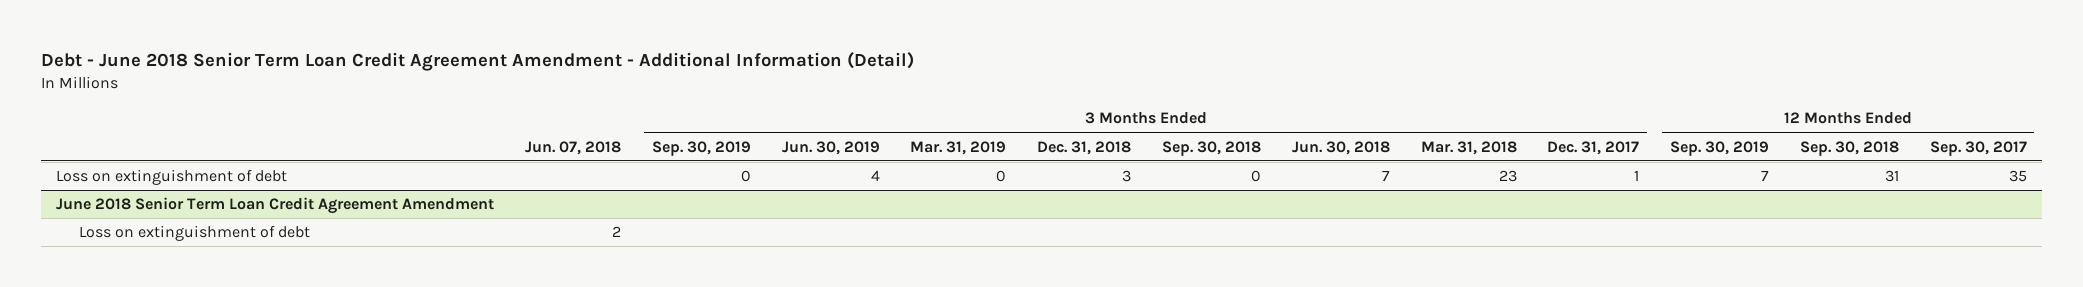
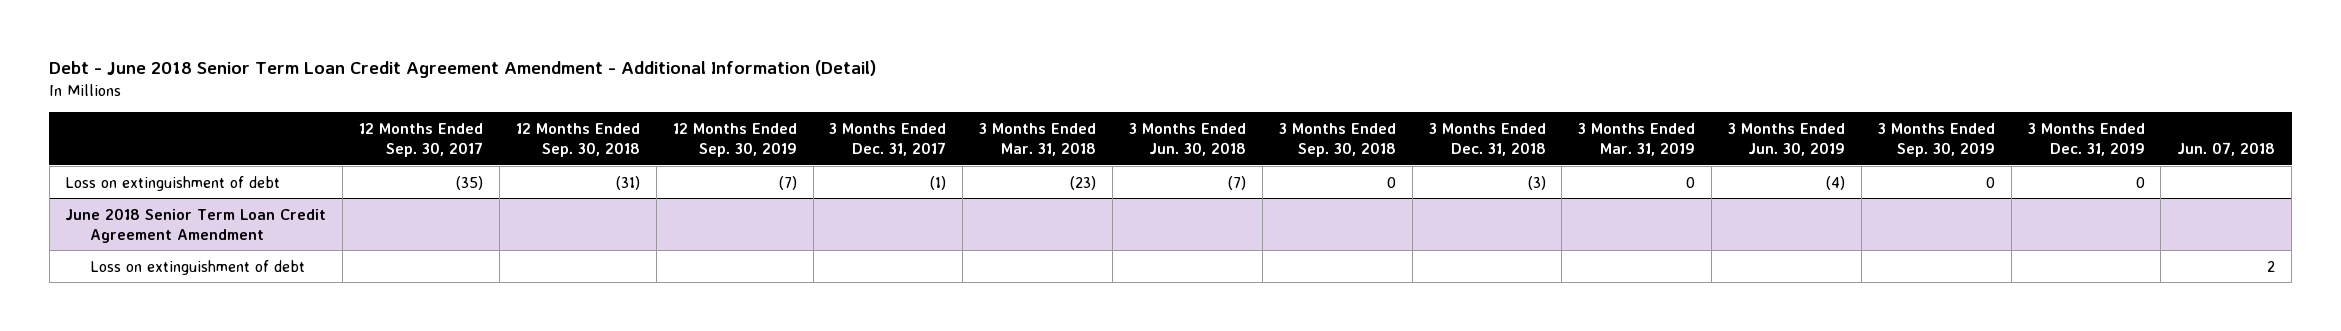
- | Jun. 07, 2018 | 3 Months Ended Sep. 30, 2019 | 3 Months Ended Jun. 30, 2019 | 3 Months Ended Mar. 31, 2019 | 3 Months Ended Dec. 31, 2018 | 3 Months Ended Sep. 30, 2018 | 3 Months Ended Jun. 30, 2018 | 3 Months Ended Mar. 31, 2018 | 3 Months Ended Dec. 31, 2017 | 12 Months Ended Sep. 30, 2019 | 12 Months Ended Sep. 30, 2018 | 12 Months Ended Sep. 30, 2017
+ | 12 Months Ended Sep. 30, 2017 | 12 Months Ended Sep. 30, 2018 | 12 Months Ended Sep. 30, 2019 | 3 Months Ended Dec. 31, 2017 | 3 Months Ended Mar. 31, 2018 | 3 Months Ended Jun. 30, 2018 | 3 Months Ended Sep. 30, 2018 | 3 Months Ended Dec. 31, 2018 | 3 Months Ended Mar. 31, 2019 | 3 Months Ended Jun. 30, 2019 | 3 Months Ended Sep. 30, 2019 | 3 Months Ended Dec. 31, 2019 | Jun. 07, 2018
- Loss on extinguishment of debt | | 0 | 4 | 0 | 3 | 0 | 7 | 23 | 1 | 7 | 31 | 35
+ Loss on extinguishment of debt | (35) | (31) | (7) | (1) | (23) | (7) | 0 | (3) | 0 | (4) | 0 | 0 |

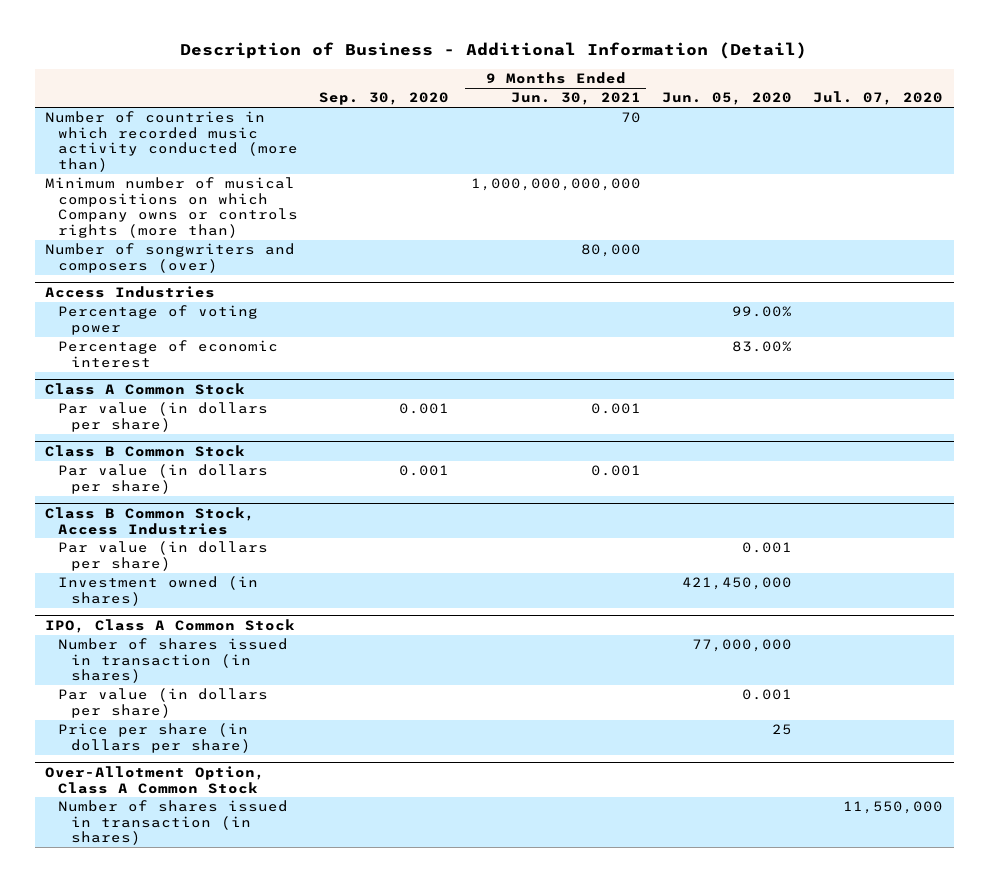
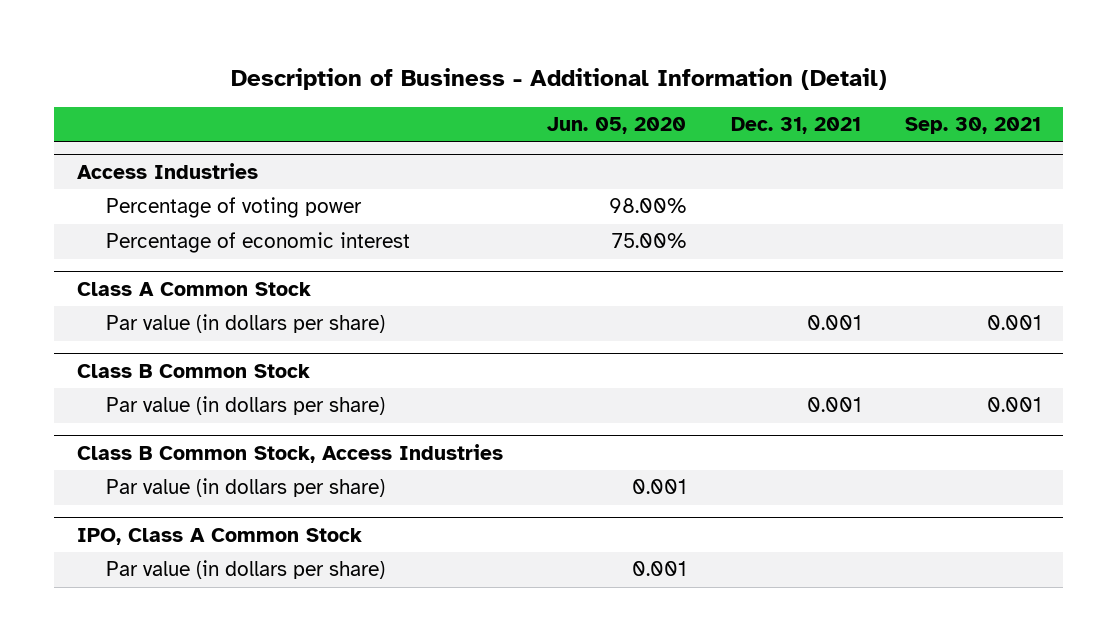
- | Sep. 30, 2020 | 9 Months Ended Jun. 30, 2021 | Jun. 05, 2020 | Jul. 07, 2020
+ | Jun. 05, 2020 | Dec. 31, 2021 | Sep. 30, 2021
- Number of countries in which recorded music activity conducted (more than) | | 70 | |
- Minimum number of musical compositions on which Company owns or controls rights (more than) | | 1,000,000,000,000 | |
- Number of songwriters and composers (over) | | 80,000 | |
@ Access Industries
- Percentage of voting power | | | 99.00% |
- Percentage of economic interest | | | 83.00% |
+ Percentage of voting power | 98.00% | |
+ Percentage of economic interest | 75.00% | |
@ Class B Common Stock, Access Industries
- Investment owned (in shares) | | | 421,450,000 |
@ IPO, Class A Common Stock
- Number of shares issued in transaction (in shares) | | | 77,000,000 |
- Price per share (in dollars per share) | | | 25 |
- Over-Allotment Option, Class A Common Stock
- Number of shares issued in transaction (in shares) | | | | 11,550,000

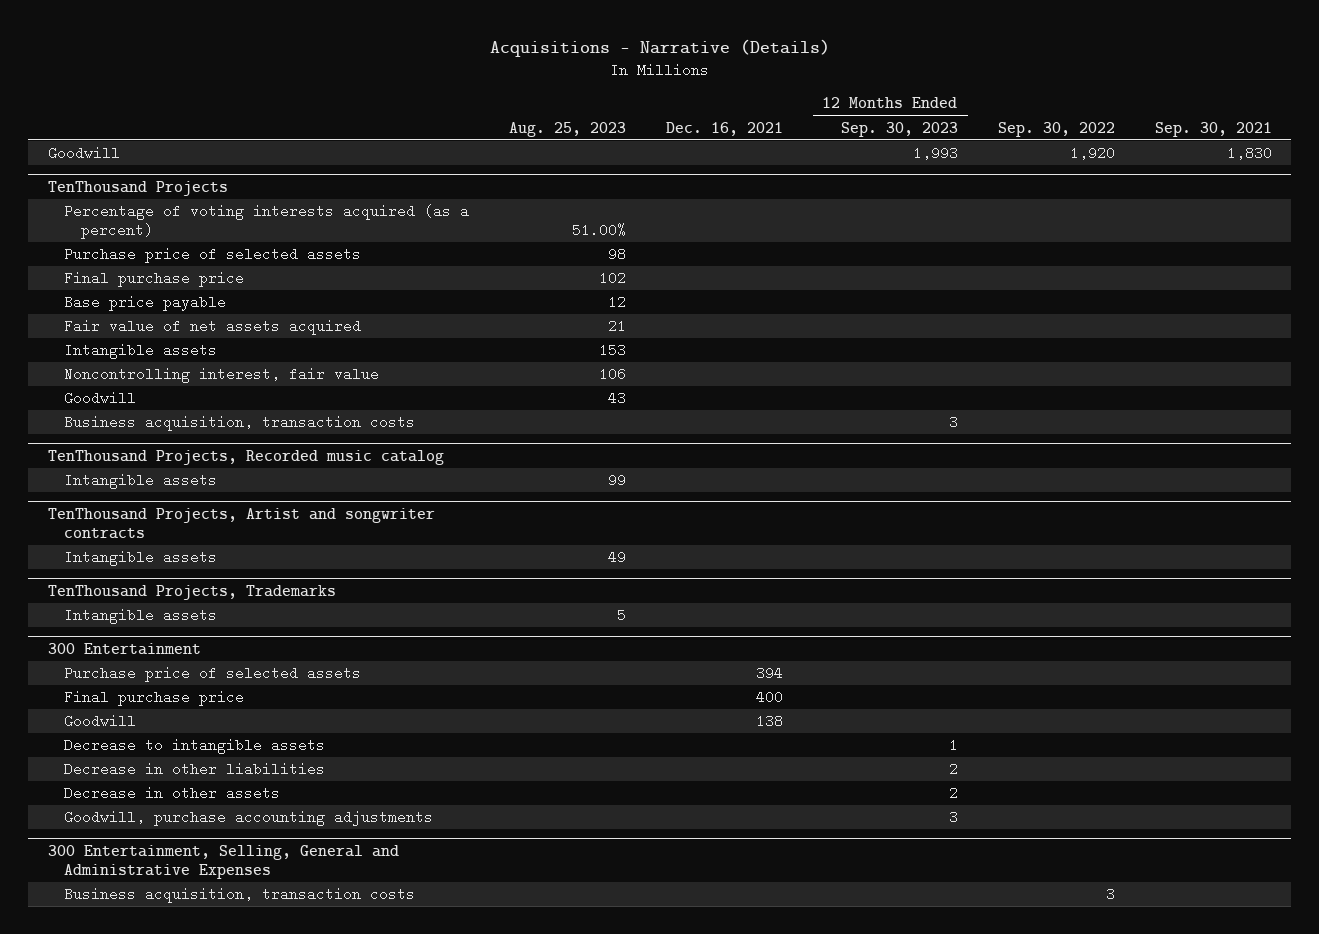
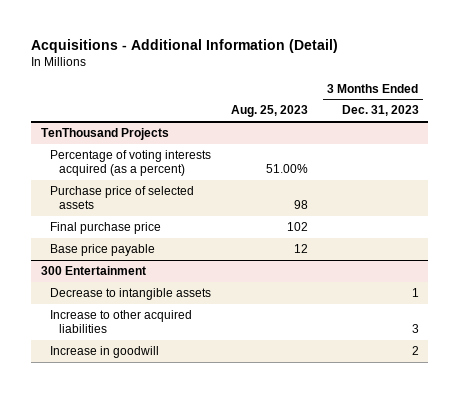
- Acquisitions - Narrative (Details)
+ Acquisitions - Additional Information (Detail)
- | Aug. 25, 2023 | Dec. 16, 2021 | 12 Months Ended Sep. 30, 2023 | Sep. 30, 2022 | Sep. 30, 2021
+ | Aug. 25, 2023 | 3 Months Ended Dec. 31, 2023
- Goodwill | | | 1,993 | 1,920 | 1,830
@ TenThousand Projects
- Fair value of net assets acquired | 21 | | | |
- Intangible assets | 153 | | | |
- Noncontrolling interest, fair value | 106 | | | |
- Goodwill | 43 | | | |
- Business acquisition, transaction costs | | | 3 | |
- TenThousand Projects, Recorded music catalog
- Intangible assets | 99 | | | |
- TenThousand Projects, Artist and songwriter contracts
- Intangible assets | 49 | | | |
- TenThousand Projects, Trademarks
- Intangible assets | 5 | | | |
@ 300 Entertainment
- Purchase price of selected assets | | 394 | | |
- Final purchase price | | 400 | | |
- Goodwill | | 138 | | |
- Decrease in other liabilities | | | 2 | |
- Decrease in other assets | | | 2 | |
- Goodwill, purchase accounting adjustments | | | 3 | |
- 300 Entertainment, Selling, General and Administrative Expenses
- Business acquisition, transaction costs | | | | 3 |
@ 300 Entertainment
+ Increase to other acquired liabilities | | 3
+ Increase in goodwill | | 2

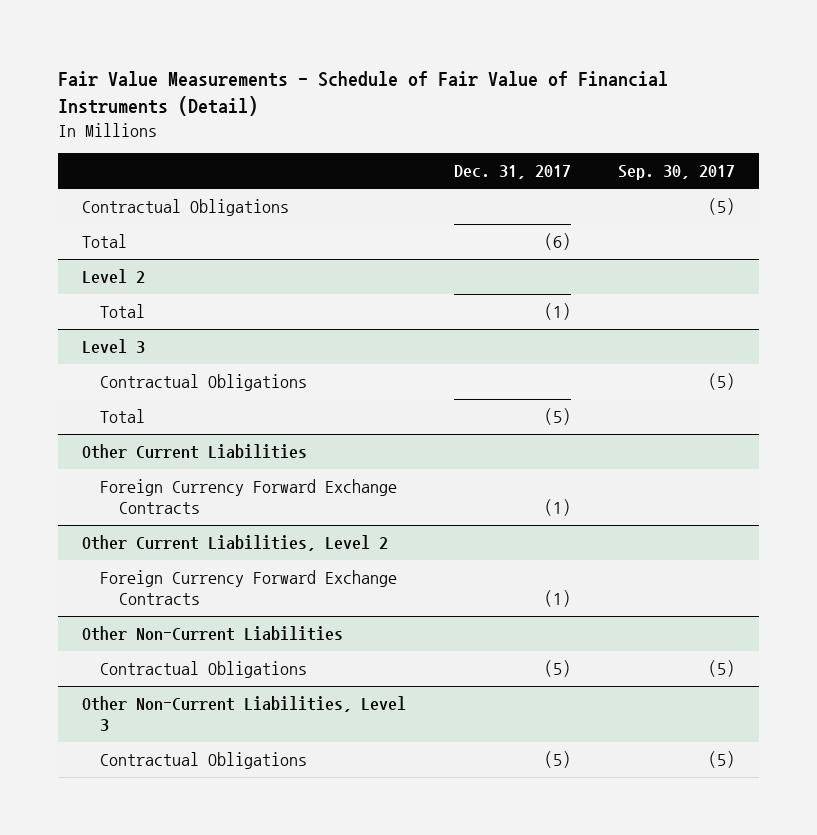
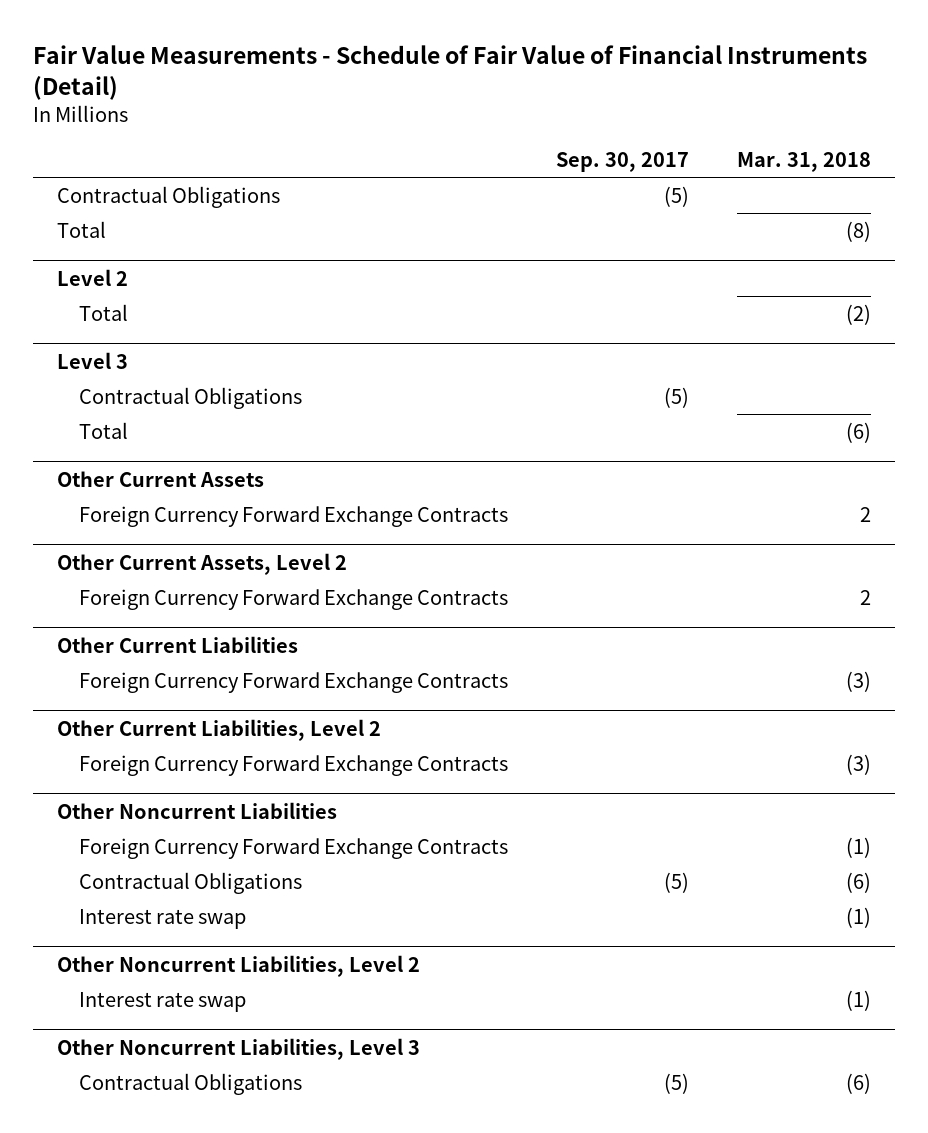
- | Dec. 31, 2017 | Sep. 30, 2017
+ | Sep. 30, 2017 | Mar. 31, 2018
+ Other Current Assets
+ Foreign Currency Forward Exchange Contracts | | 2
+ Other Current Assets, Level 2
+ Foreign Currency Forward Exchange Contracts | | 2
- Other Non-Current Liabilities
+ Other Noncurrent Liabilities
+ Foreign Currency Forward Exchange Contracts | | (1)
- Other Non-Current Liabilities, Level 3
+ Interest rate swap | | (1)
+ Other Noncurrent Liabilities, Level 2
+ Interest rate swap | | (1)
+ Other Noncurrent Liabilities, Level 3

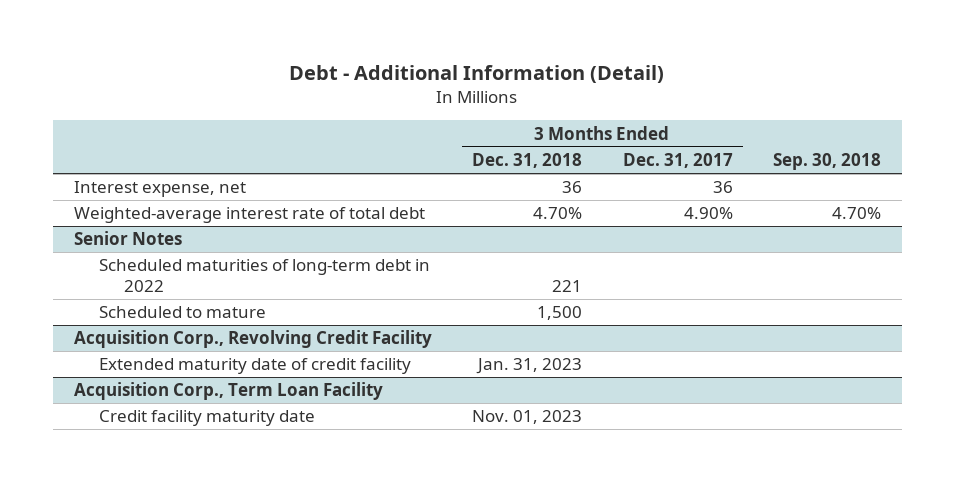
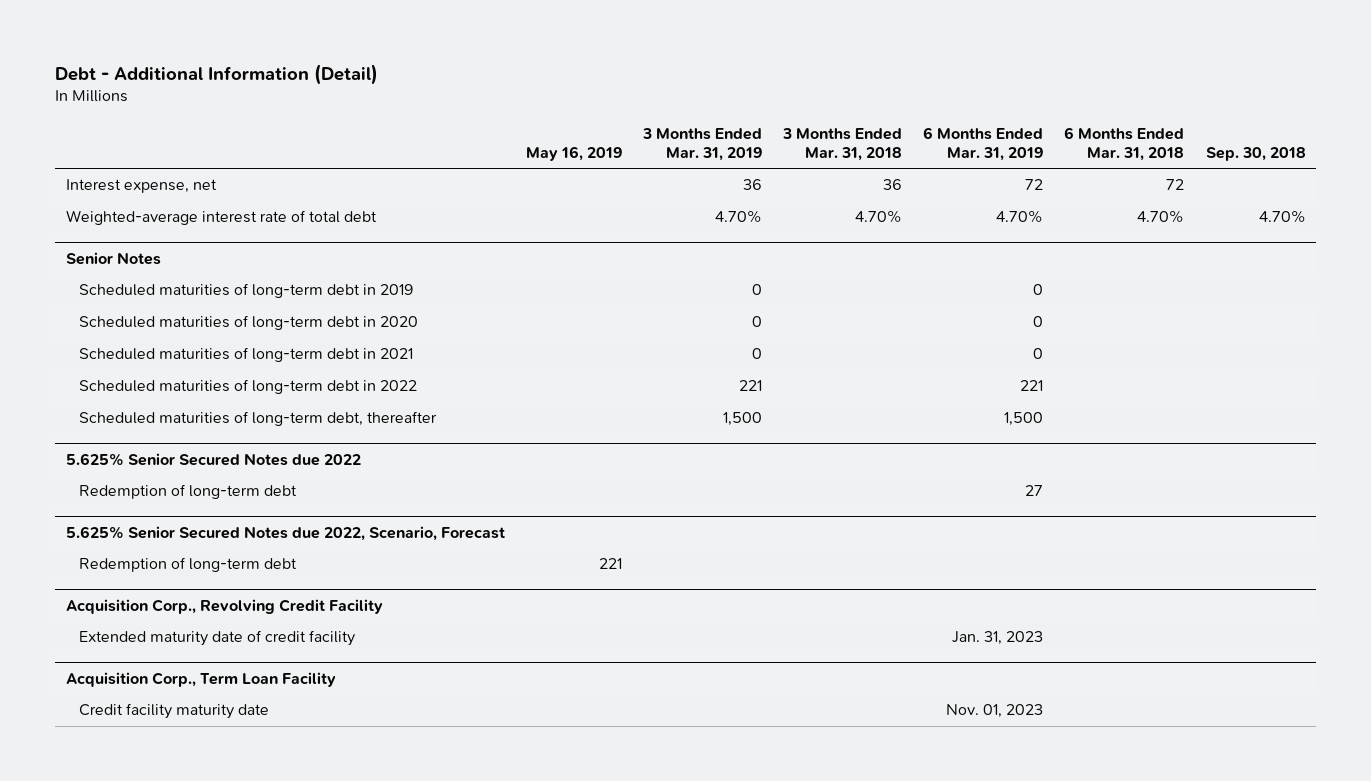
- | 3 Months Ended Dec. 31, 2018 | 3 Months Ended Dec. 31, 2017 | Sep. 30, 2018
+ | May 16, 2019 | 3 Months Ended Mar. 31, 2019 | 3 Months Ended Mar. 31, 2018 | 6 Months Ended Mar. 31, 2019 | 6 Months Ended Mar. 31, 2018 | Sep. 30, 2018
@ Senior Notes
+ Scheduled maturities of long-term debt in 2019 | | 0 | | 0 | |
+ Scheduled maturities of long-term debt in 2020 | | 0 | | 0 | |
+ Scheduled maturities of long-term debt in 2021 | | 0 | | 0 | |
- Scheduled to mature | 1,500 | |
+ Scheduled maturities of long-term debt, thereafter | | 1,500 | | 1,500 | |
+ 5.625% Senior Secured Notes due 2022
+ Redemption of long-term debt | | | | 27 | |
+ 5.625% Senior Secured Notes due 2022, Scenario, Forecast
+ Redemption of long-term debt | 221 | | | | |

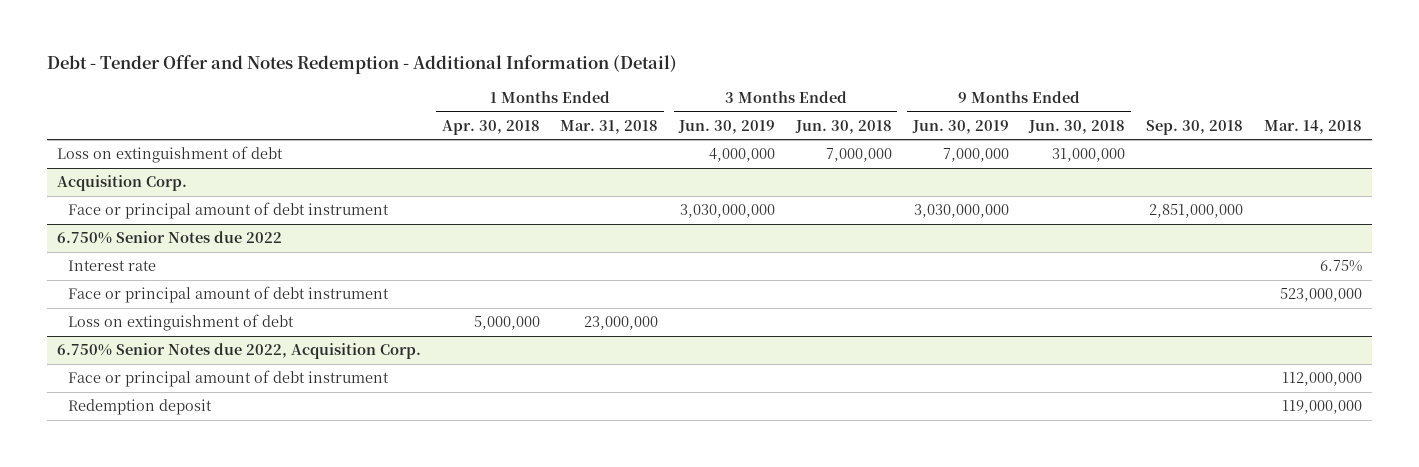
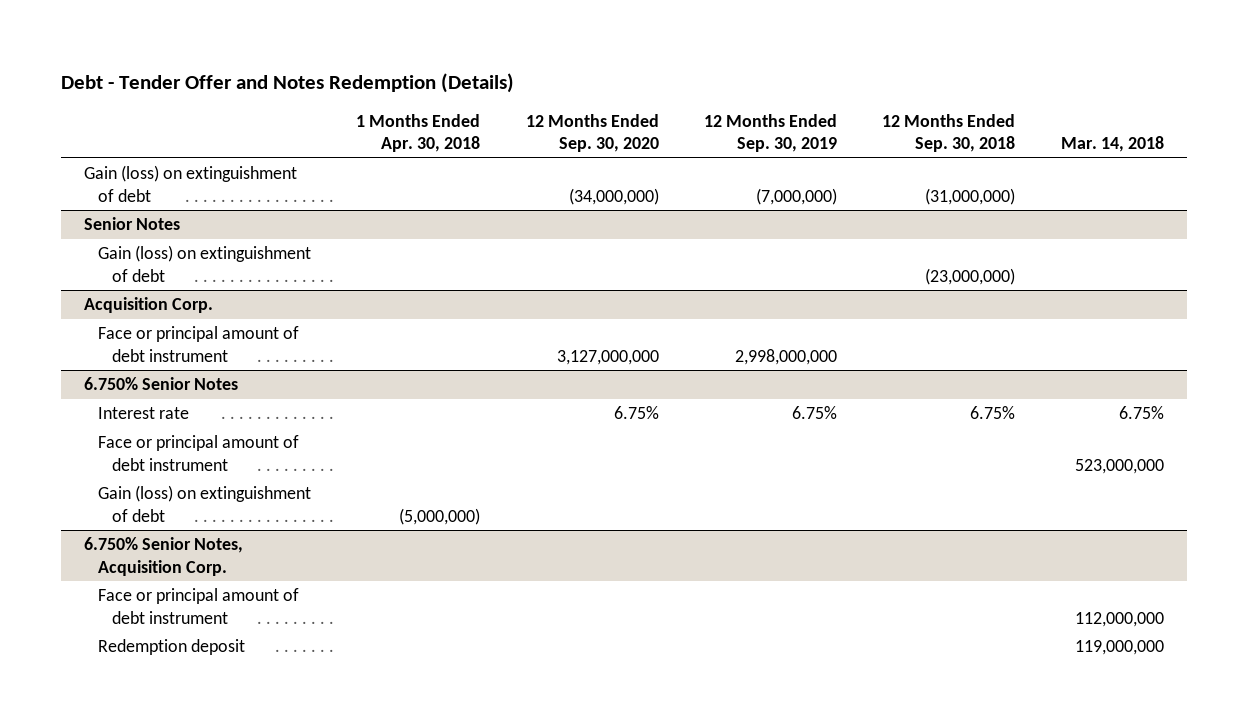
- Debt - Tender Offer and Notes Redemption - Additional Information (Detail)
+ Debt - Tender Offer and Notes Redemption (Details)
- | 1 Months Ended Apr. 30, 2018 | 1 Months Ended Mar. 31, 2018 | 3 Months Ended Jun. 30, 2019 | 3 Months Ended Jun. 30, 2018 | 9 Months Ended Jun. 30, 2019 | 9 Months Ended Jun. 30, 2018 | Sep. 30, 2018 | Mar. 14, 2018
+ | 1 Months Ended Apr. 30, 2018 | 12 Months Ended Sep. 30, 2020 | 12 Months Ended Sep. 30, 2019 | 12 Months Ended Sep. 30, 2018 | Mar. 14, 2018
- Loss on extinguishment of debt | | | 4,000,000 | 7,000,000 | 7,000,000 | 31,000,000 | |
+ Gain (loss) on extinguishment of debt | | (34,000,000) | (7,000,000) | (31,000,000) |
+ Senior Notes
+ Gain (loss) on extinguishment of debt | | | | (23,000,000) |
- 6.750% Senior Notes due 2022
+ 6.750% Senior Notes
- Loss on extinguishment of debt | 5,000,000 | 23,000,000 | | | | | |
- 6.750% Senior Notes due 2022, Acquisition Corp.
+ Gain (loss) on extinguishment of debt | (5,000,000) | | | |
+ 6.750% Senior Notes, Acquisition Corp.

